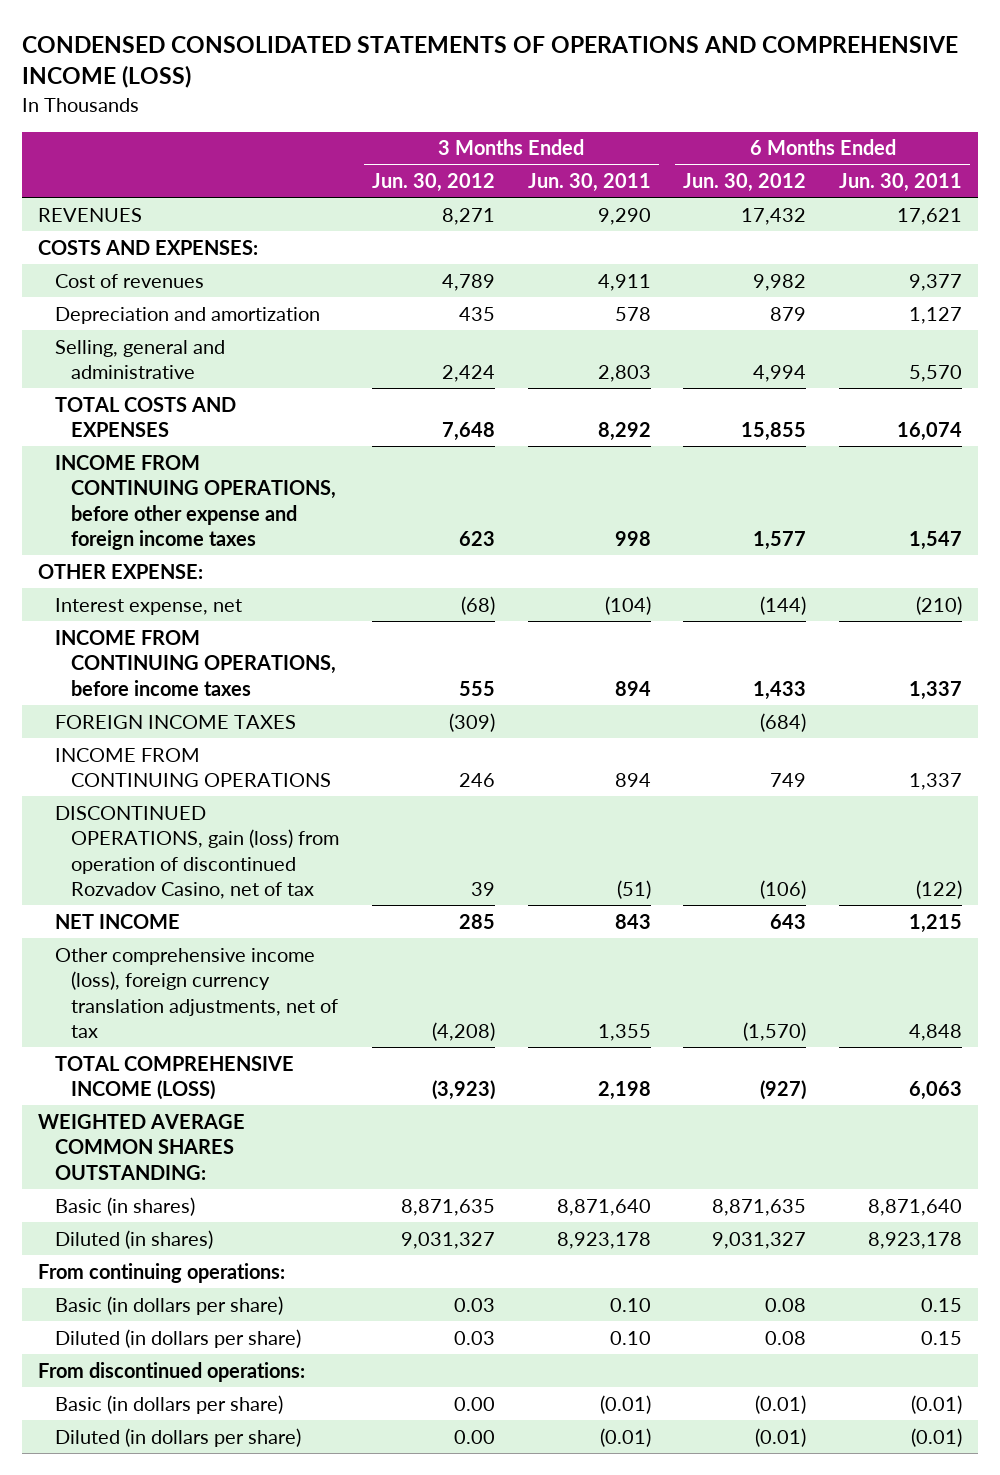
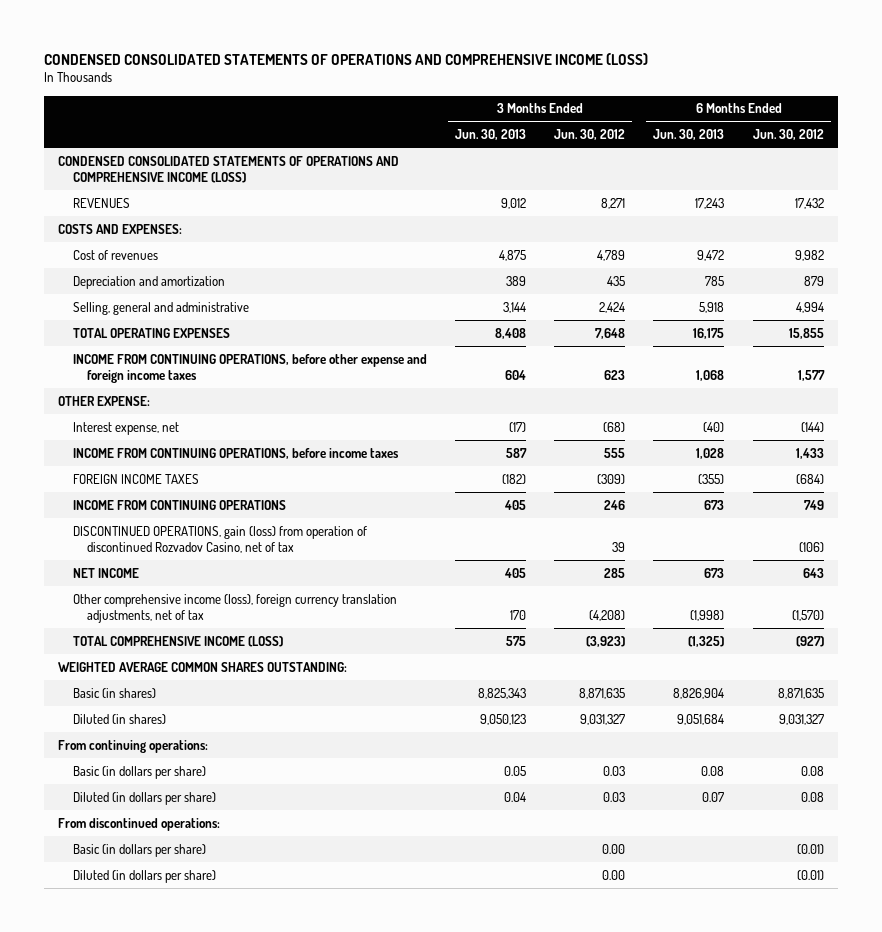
- | 3 Months Ended Jun. 30, 2012 | 3 Months Ended Jun. 30, 2011 | 6 Months Ended Jun. 30, 2012 | 6 Months Ended Jun. 30, 2011
+ | 3 Months Ended Jun. 30, 2013 | 3 Months Ended Jun. 30, 2012 | 6 Months Ended Jun. 30, 2013 | 6 Months Ended Jun. 30, 2012
+ CONDENSED CONSOLIDATED STATEMENTS OF OPERATIONS AND COMPREHENSIVE INCOME (LOSS)
- TOTAL COSTS AND EXPENSES | 7,648 | 8,292 | 15,855 | 16,074
+ TOTAL OPERATING EXPENSES | 8,408 | 7,648 | 16,175 | 15,855

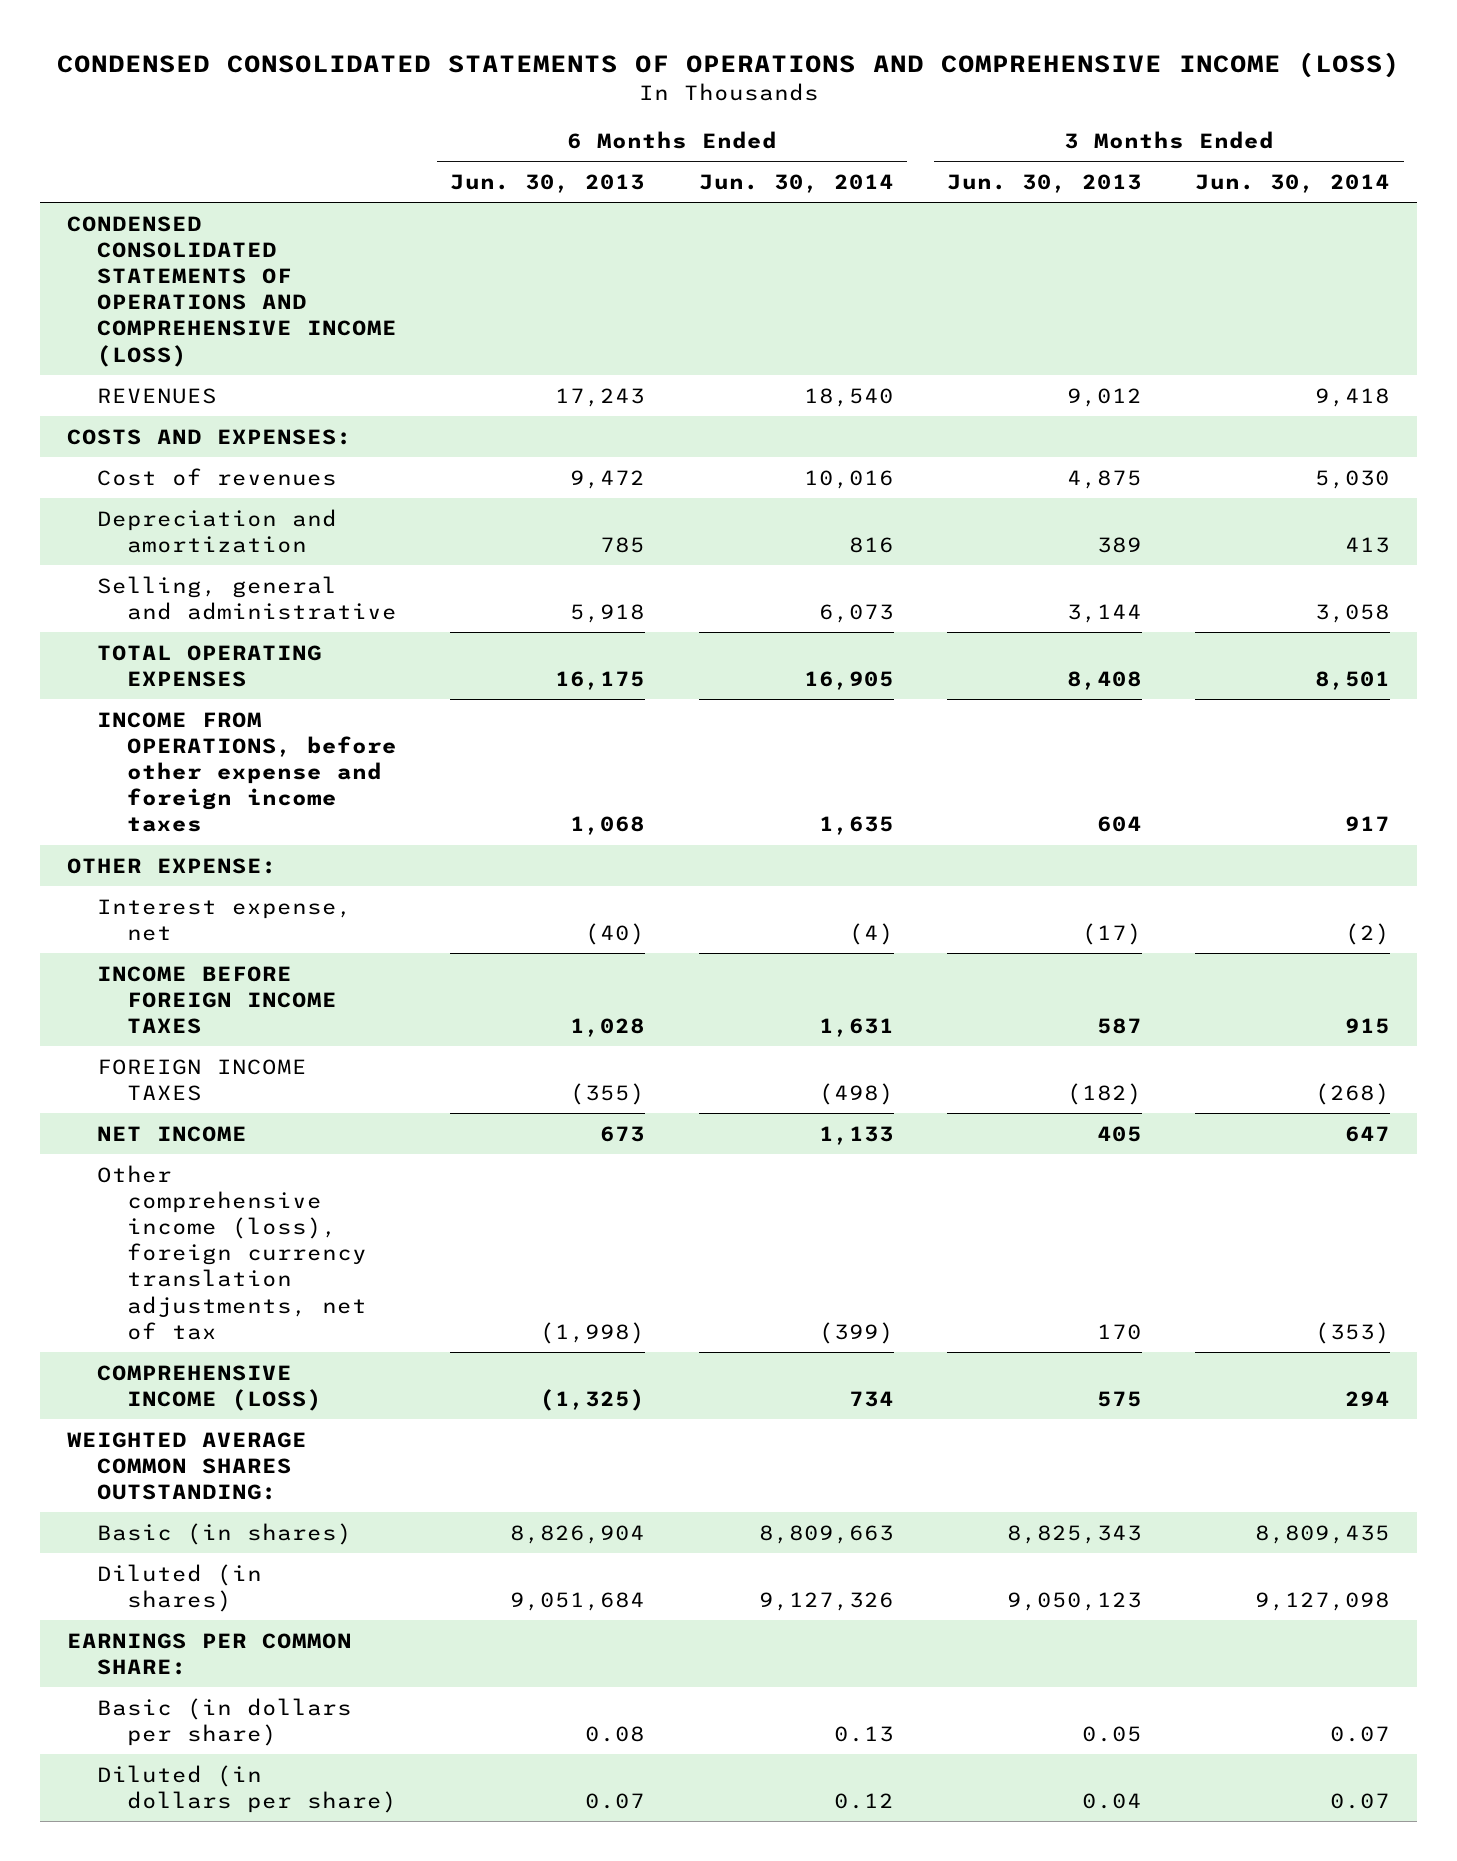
- | 3 Months Ended Jun. 30, 2013 | 3 Months Ended Jun. 30, 2012 | 6 Months Ended Jun. 30, 2013 | 6 Months Ended Jun. 30, 2012
+ | 6 Months Ended Jun. 30, 2013 | 6 Months Ended Jun. 30, 2014 | 3 Months Ended Jun. 30, 2013 | 3 Months Ended Jun. 30, 2014
- INCOME FROM CONTINUING OPERATIONS, before other expense and foreign income taxes | 604 | 623 | 1,068 | 1,577
+ INCOME FROM OPERATIONS, before other expense and foreign income taxes | 1,068 | 1,635 | 604 | 917
- INCOME FROM CONTINUING OPERATIONS, before income taxes | 587 | 555 | 1,028 | 1,433
+ INCOME BEFORE FOREIGN INCOME TAXES | 1,028 | 1,631 | 587 | 915
- INCOME FROM CONTINUING OPERATIONS | 405 | 246 | 673 | 749
- DISCONTINUED OPERATIONS, gain (loss) from operation of discontinued Rozvadov Casino, net of tax | | 39 | | (106)
- TOTAL COMPREHENSIVE INCOME (LOSS) | 575 | (3,923) | (1,325) | (927)
+ COMPREHENSIVE INCOME (LOSS) | (1,325) | 734 | 575 | 294
- From continuing operations:
+ EARNINGS PER COMMON SHARE:
- From discontinued operations:
- Basic (in dollars per share) | | 0.00 | | (0.01)
- Diluted (in dollars per share) | | 0.00 | | (0.01)

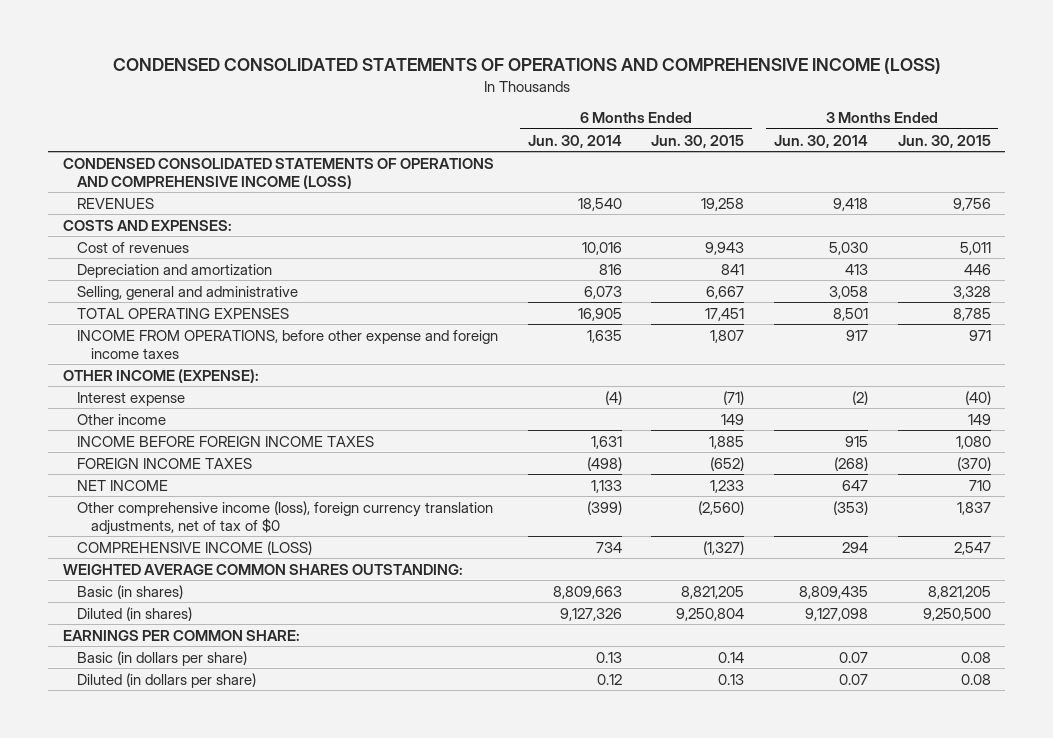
- | 6 Months Ended Jun. 30, 2013 | 6 Months Ended Jun. 30, 2014 | 3 Months Ended Jun. 30, 2013 | 3 Months Ended Jun. 30, 2014
+ | 6 Months Ended Jun. 30, 2014 | 6 Months Ended Jun. 30, 2015 | 3 Months Ended Jun. 30, 2014 | 3 Months Ended Jun. 30, 2015
- OTHER EXPENSE:
- Interest expense, net | (40) | (4) | (17) | (2)
+ OTHER INCOME (EXPENSE):
+ Interest expense | (4) | (71) | (2) | (40)
+ Other income | | 149 | | 149
- Other comprehensive income (loss), foreign currency translation adjustments, net of tax | (1,998) | (399) | 170 | (353)
+ Other comprehensive income (loss), foreign currency translation adjustments, net of tax of $0 | (399) | (2,560) | (353) | 1,837

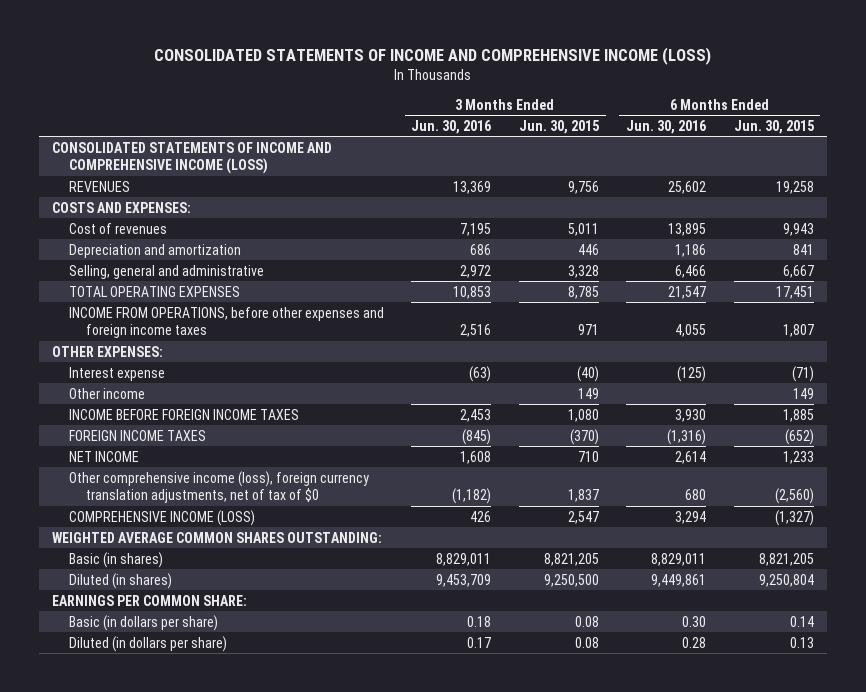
- CONDENSED CONSOLIDATED STATEMENTS OF OPERATIONS AND COMPREHENSIVE INCOME (LOSS)
+ CONSOLIDATED STATEMENTS OF INCOME AND COMPREHENSIVE INCOME (LOSS)
- | 6 Months Ended Jun. 30, 2014 | 6 Months Ended Jun. 30, 2015 | 3 Months Ended Jun. 30, 2014 | 3 Months Ended Jun. 30, 2015
+ | 3 Months Ended Jun. 30, 2016 | 3 Months Ended Jun. 30, 2015 | 6 Months Ended Jun. 30, 2016 | 6 Months Ended Jun. 30, 2015
- CONDENSED CONSOLIDATED STATEMENTS OF OPERATIONS AND COMPREHENSIVE INCOME (LOSS)
+ CONSOLIDATED STATEMENTS OF INCOME AND COMPREHENSIVE INCOME (LOSS)
- INCOME FROM OPERATIONS, before other expense and foreign income taxes | 1,635 | 1,807 | 917 | 971
- OTHER INCOME (EXPENSE):
+ INCOME FROM OPERATIONS, before other expenses and foreign income taxes | 2,516 | 971 | 4,055 | 1,807
+ OTHER EXPENSES:

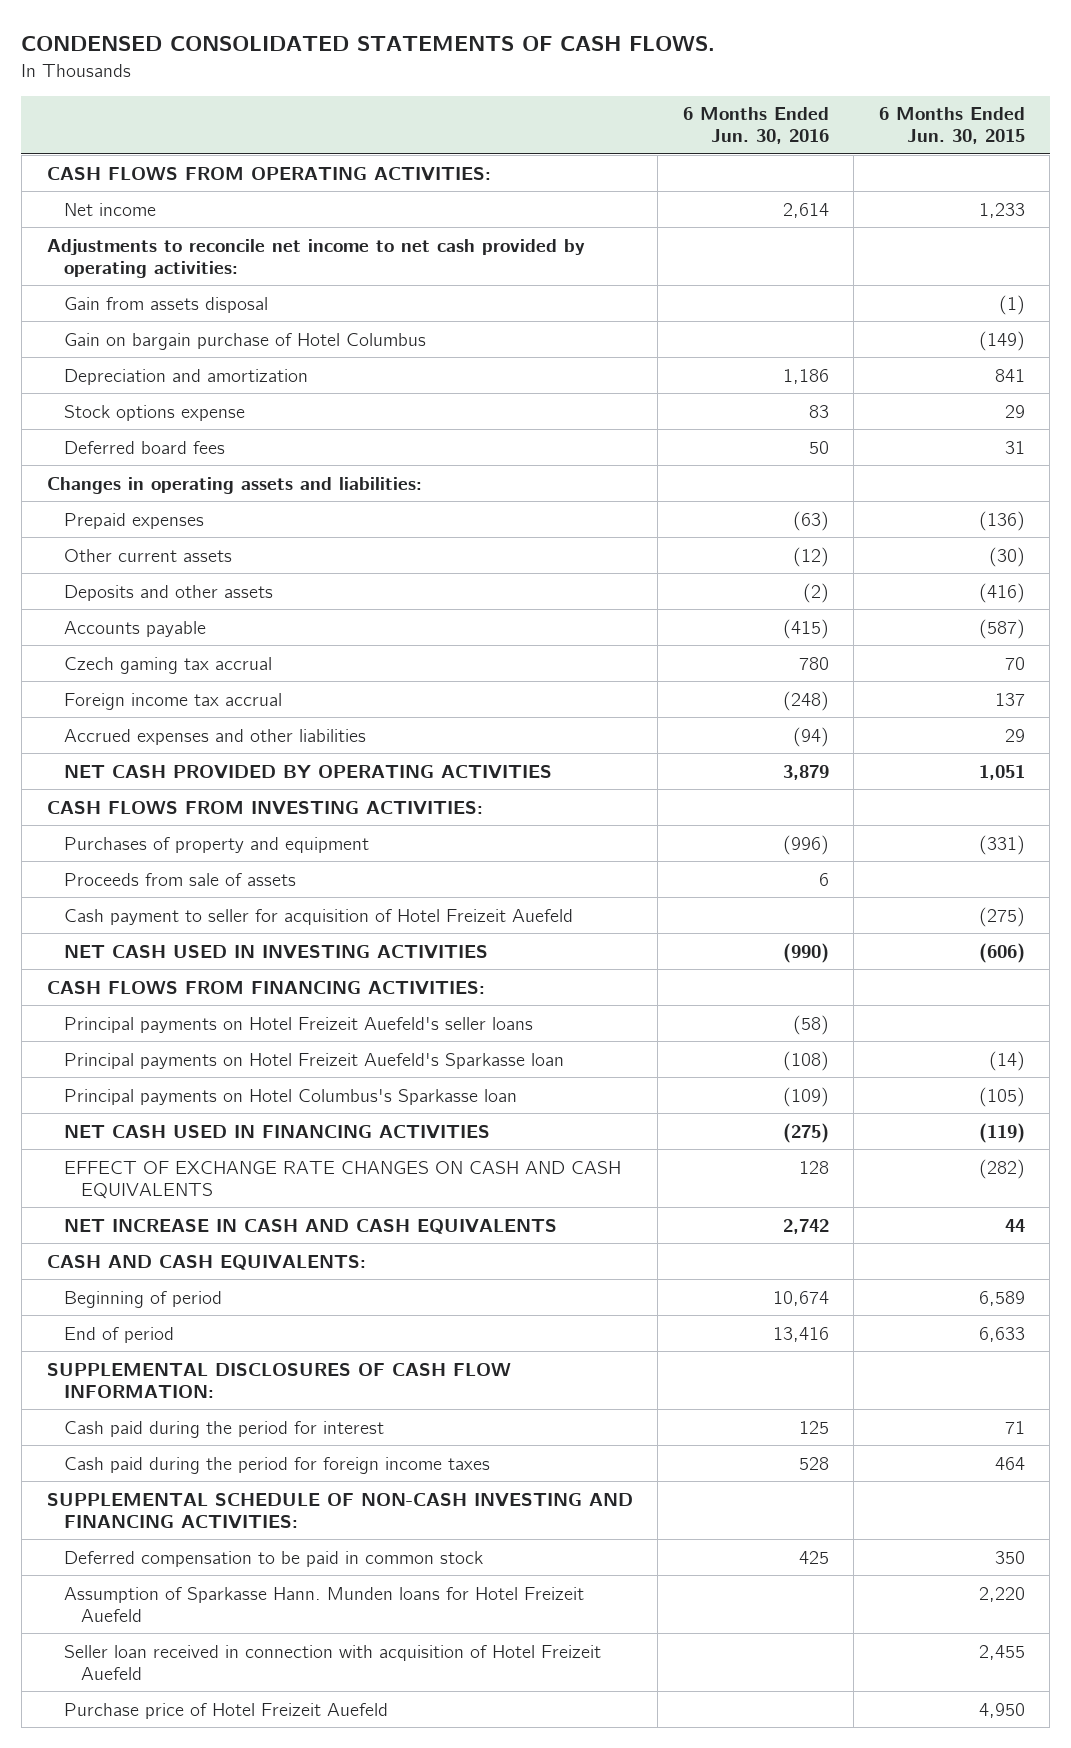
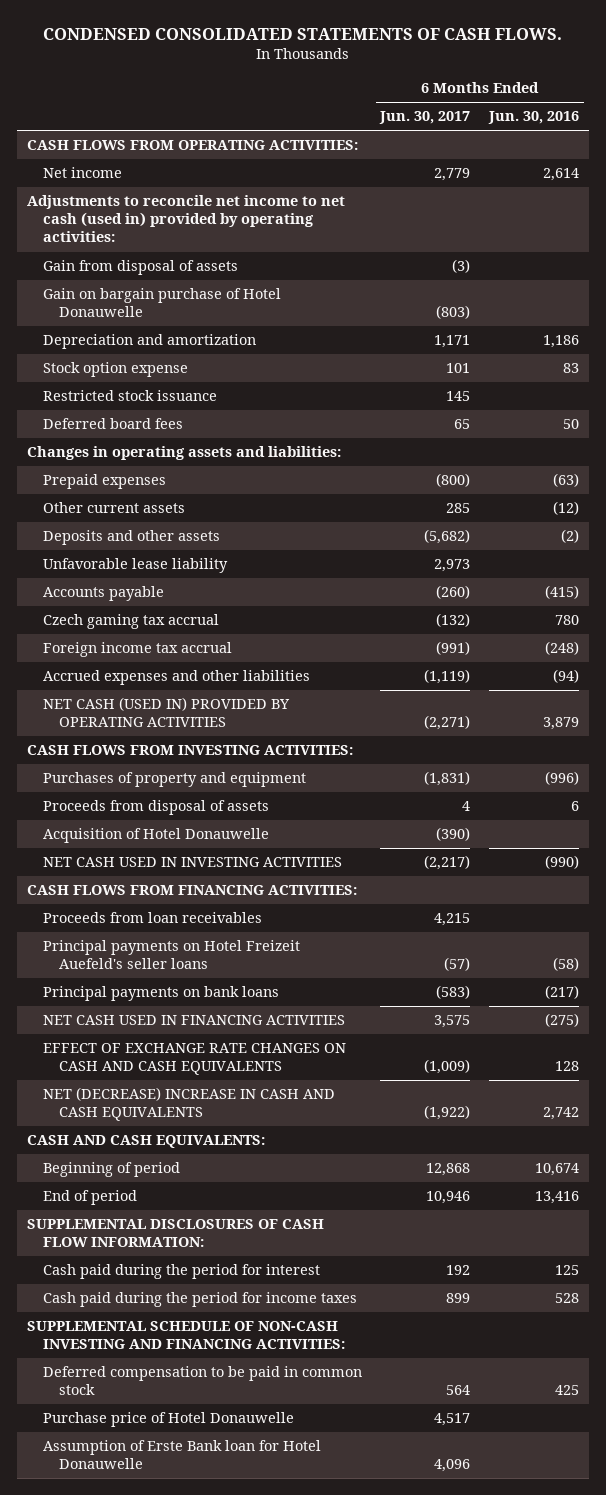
- | 6 Months Ended Jun. 30, 2016 | 6 Months Ended Jun. 30, 2015
+ | 6 Months Ended Jun. 30, 2017 | 6 Months Ended Jun. 30, 2016
- Adjustments to reconcile net income to net cash provided by operating activities:
- Gain from assets disposal | | (1)
- Gain on bargain purchase of Hotel Columbus | | (149)
+ Adjustments to reconcile net income to net cash (used in) provided by operating activities:
+ Gain from disposal of assets | (3) |
+ Gain on bargain purchase of Hotel Donauwelle | (803) |
- Stock options expense | 83 | 29
+ Stock option expense | 101 | 83
+ Restricted stock issuance | 145 |
+ Unfavorable lease liability | 2,973 |
- NET CASH PROVIDED BY OPERATING ACTIVITIES | 3,879 | 1,051
+ NET CASH (USED IN) PROVIDED BY OPERATING ACTIVITIES | (2,271) | 3,879
- Proceeds from sale of assets | 6 |
- Cash payment to seller for acquisition of Hotel Freizeit Auefeld | | (275)
+ Proceeds from disposal of assets | 4 | 6
+ Acquisition of Hotel Donauwelle | (390) |
+ Proceeds from loan receivables | 4,215 |
- Principal payments on Hotel Freizeit Auefeld's Sparkasse loan | (108) | (14)
- Principal payments on Hotel Columbus's Sparkasse loan | (109) | (105)
+ Principal payments on bank loans | (583) | (217)
- NET INCREASE IN CASH AND CASH EQUIVALENTS | 2,742 | 44
+ NET (DECREASE) INCREASE IN CASH AND CASH EQUIVALENTS | (1,922) | 2,742
- Cash paid during the period for foreign income taxes | 528 | 464
+ Cash paid during the period for income taxes | 899 | 528
- Assumption of Sparkasse Hann. Munden loans for Hotel Freizeit Auefeld | | 2,220
- Seller loan received in connection with acquisition of Hotel Freizeit Auefeld | | 2,455
- Purchase price of Hotel Freizeit Auefeld | | 4,950
+ Purchase price of Hotel Donauwelle | 4,517 |
+ Assumption of Erste Bank loan for Hotel Donauwelle | 4,096 |

